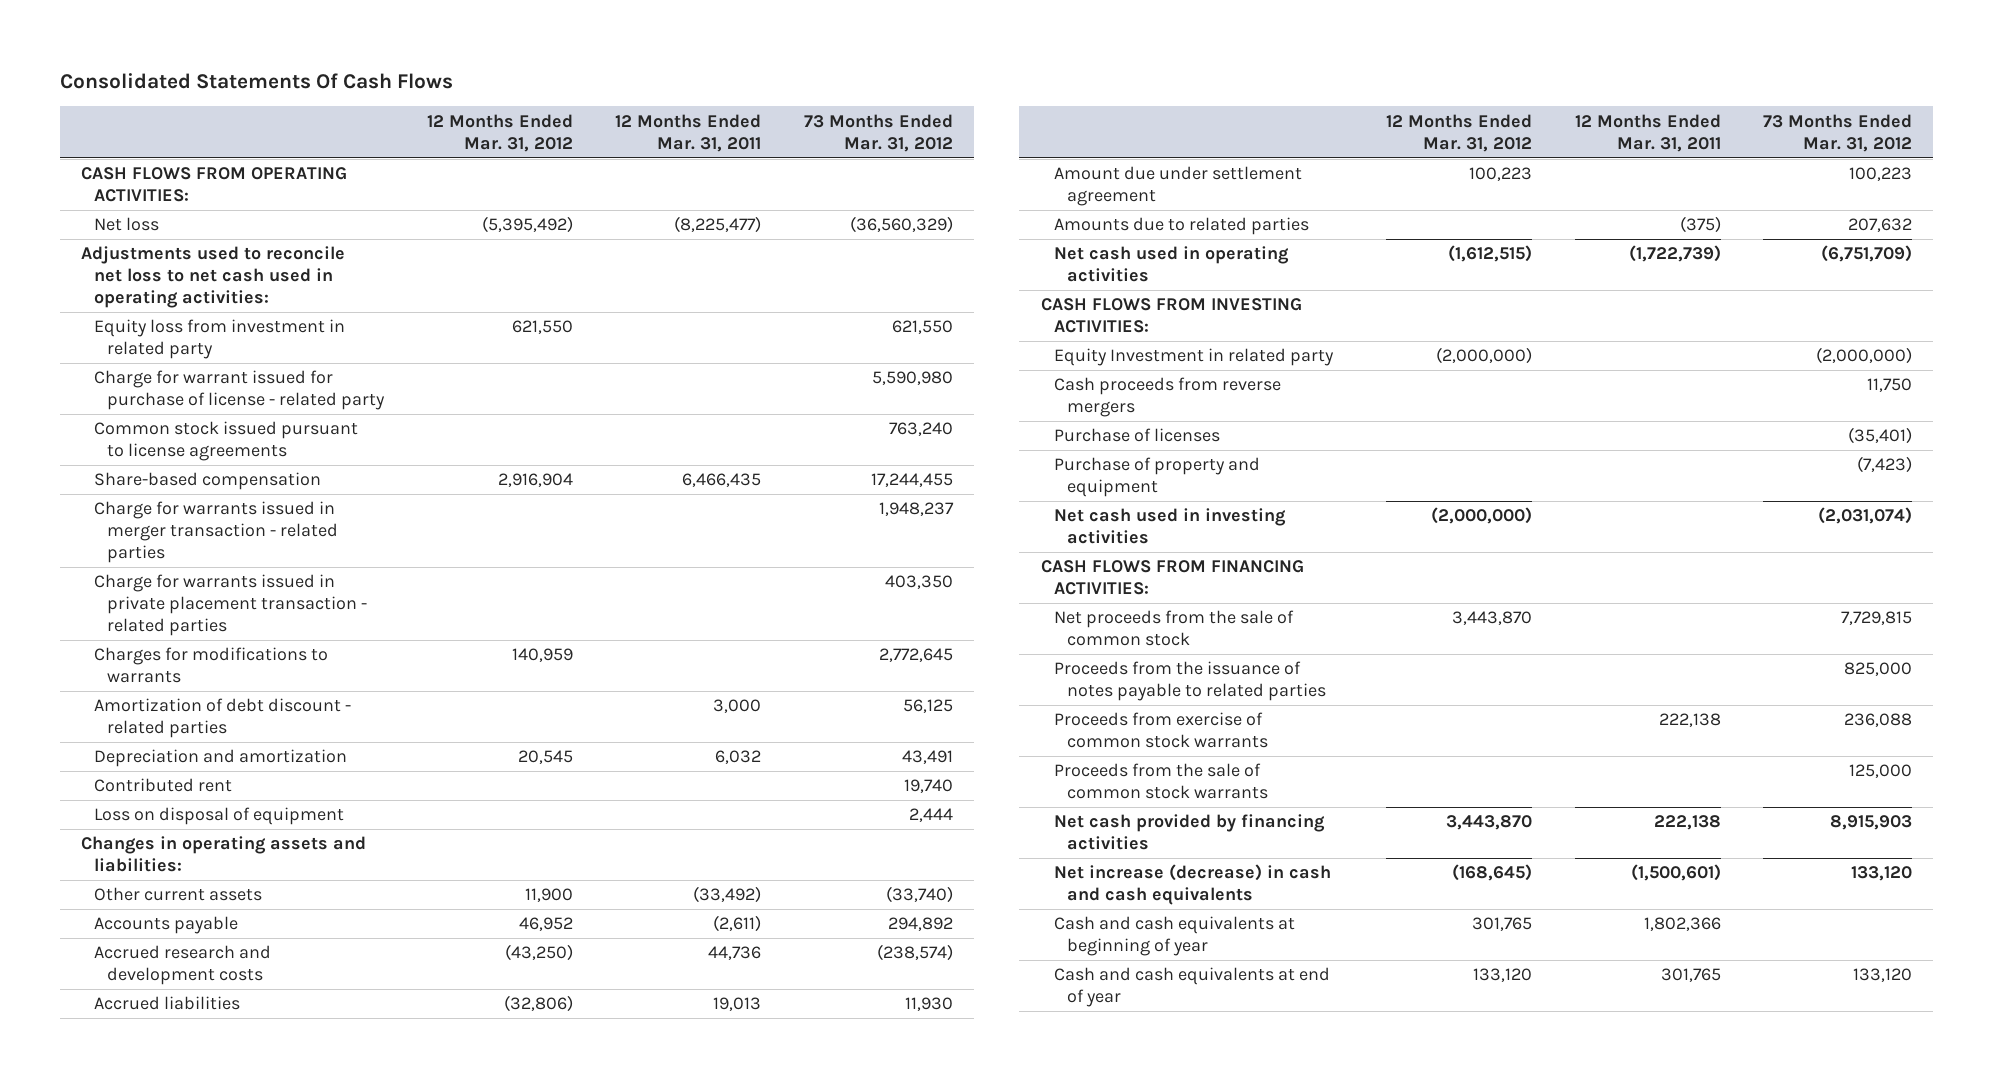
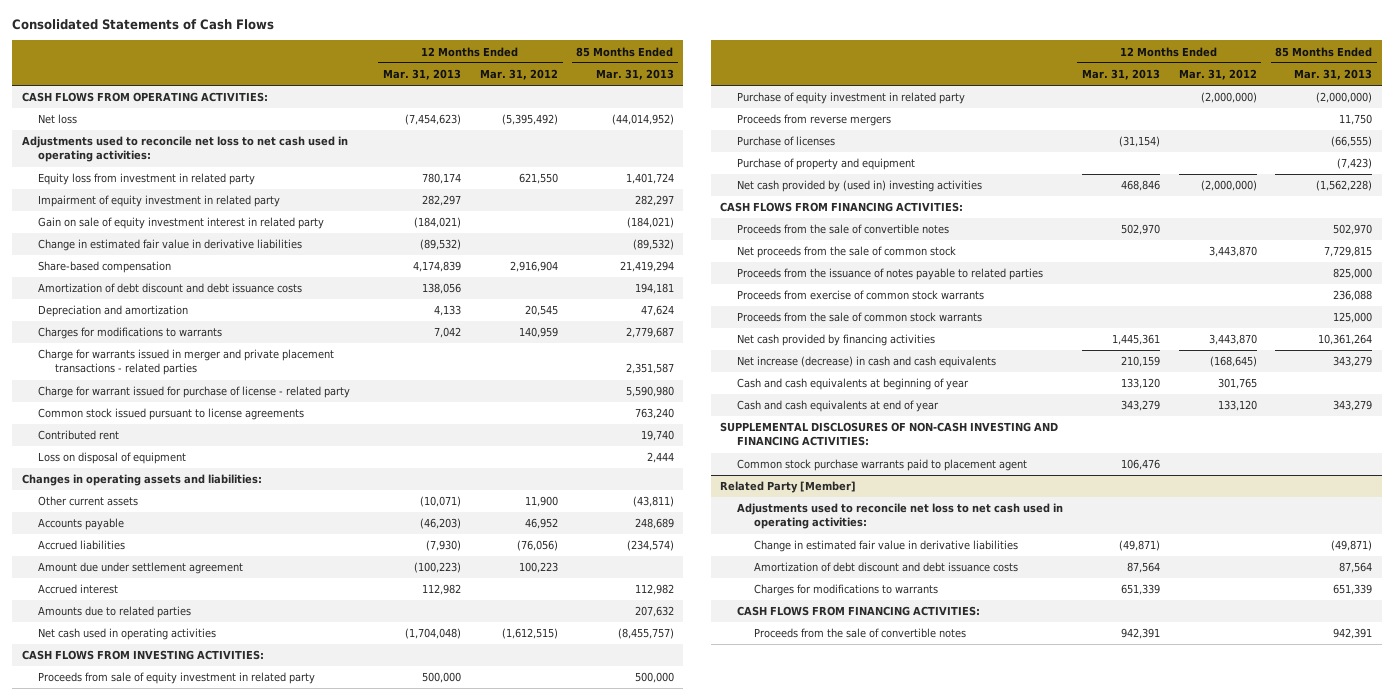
- Consolidated Statements Of Cash Flows
+ Consolidated Statements of Cash Flows
- | 12 Months Ended Mar. 31, 2012 | 12 Months Ended Mar. 31, 2011 | 73 Months Ended Mar. 31, 2012
+ | 12 Months Ended Mar. 31, 2013 | 12 Months Ended Mar. 31, 2012 | 85 Months Ended Mar. 31, 2013
+ Impairment of equity investment in related party | 282,297 | | 282,297
+ Gain on sale of equity investment interest in related party | (184,021) | | (184,021)
+ Change in estimated fair value in derivative liabilities | (89,532) | | (89,532)
- Charge for warrants issued in merger transaction - related parties | | | 1,948,237
- Charge for warrants issued in private placement transaction - related parties | | | 403,350
- Amortization of debt discount - related parties | | 3,000 | 56,125
+ Amortization of debt discount and debt issuance costs | 138,056 | | 194,181
moved down: Charges for modifications to warrants | 7,042 | 140,959 | 2,779,687
+ Charge for warrants issued in merger and private placement transactions - related parties | | | 2,351,587
moved down: Charge for warrant issued for purchase of license - related party | | | 5,590,980
moved down: Common stock issued pursuant to license agreements | | | 763,240
- Accrued research and development costs | (43,250) | 44,736 | (238,574)
- Accrued liabilities | (32,806) | 19,013 | 11,930
+ Accrued liabilities | (7,930) | (76,056) | (234,574)
+ Accrued interest | 112,982 | | 112,982
- Equity Investment in related party | (2,000,000) | | (2,000,000)
- Cash proceeds from reverse mergers | | | 11,750
+ Proceeds from sale of equity investment in related party | 500,000 | | 500,000
+ Purchase of equity investment in related party | | (2,000,000) | (2,000,000)
+ Proceeds from reverse mergers | | | 11,750
- Net cash used in investing activities | (2,000,000) | | (2,031,074)
+ Net cash provided by (used in) investing activities | 468,846 | (2,000,000) | (1,562,228)
+ Proceeds from the sale of convertible notes | 502,970 | | 502,970
+ SUPPLEMENTAL DISCLOSURES OF NON-CASH INVESTING AND FINANCING ACTIVITIES:
+ Common stock purchase warrants paid to placement agent | 106,476 | |
+ Related Party [Member]
+ Adjustments used to reconcile net loss to net cash used in operating activities:
+ Change in estimated fair value in derivative liabilities | (49,871) | | (49,871)
+ Amortization of debt discount and debt issuance costs | 87,564 | | 87,564
+ Charges for modifications to warrants | 651,339 | | 651,339
+ CASH FLOWS FROM FINANCING ACTIVITIES:
+ Proceeds from the sale of convertible notes | 942,391 | | 942,391

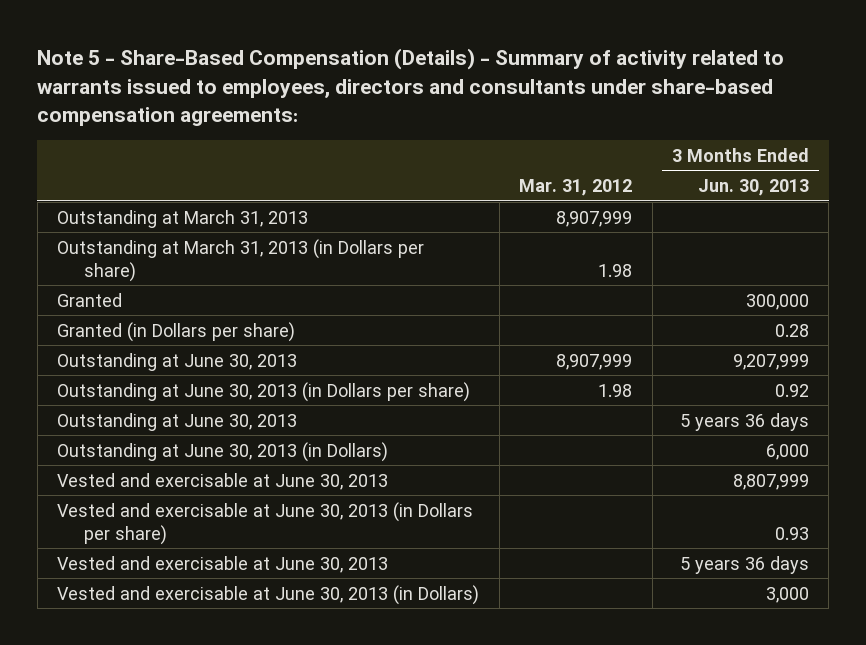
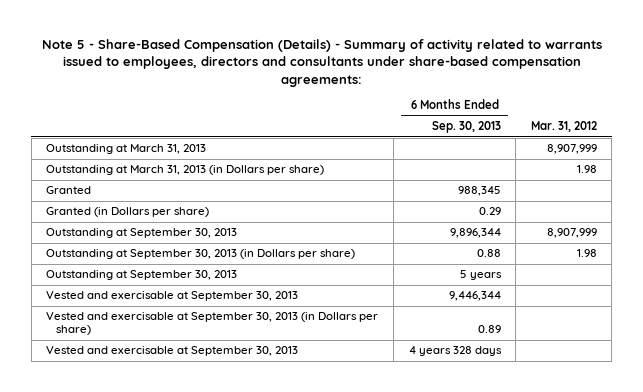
- | Mar. 31, 2012 | 3 Months Ended Jun. 30, 2013
+ | 6 Months Ended Sep. 30, 2013 | Mar. 31, 2012
- Outstanding at June 30, 2013 | 8,907,999 | 9,207,999
- Outstanding at June 30, 2013 (in Dollars per share) | 1.98 | 0.92
- Outstanding at June 30, 2013 | | 5 years 36 days
- Outstanding at June 30, 2013 (in Dollars) | | 6,000
- Vested and exercisable at June 30, 2013 | | 8,807,999
- Vested and exercisable at June 30, 2013 (in Dollars per share) | | 0.93
- Vested and exercisable at June 30, 2013 | | 5 years 36 days
- Vested and exercisable at June 30, 2013 (in Dollars) | | 3,000
+ Outstanding at September 30, 2013 | 9,896,344 | 8,907,999
+ Outstanding at September 30, 2013 (in Dollars per share) | 0.88 | 1.98
+ Outstanding at September 30, 2013 | 5 years |
+ Vested and exercisable at September 30, 2013 | 9,446,344 |
+ Vested and exercisable at September 30, 2013 (in Dollars per share) | 0.89 |
+ Vested and exercisable at September 30, 2013 | 4 years 328 days |

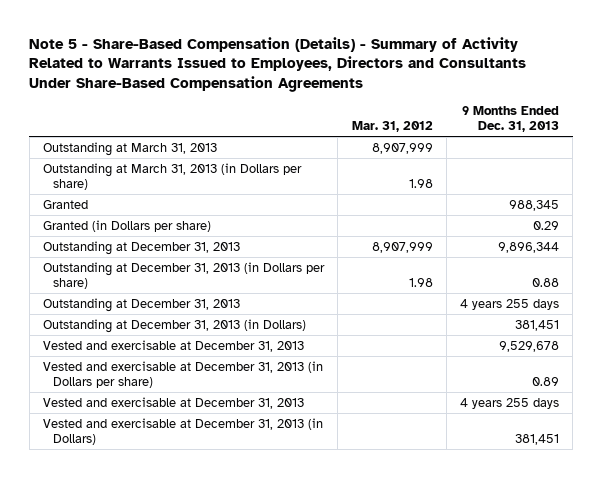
- Note 5 - Share-Based Compensation (Details) - Summary of activity related to warrants issued to employees, directors and consultants under share-based compensation agreements:
+ Note 5 - Share-Based Compensation (Details) - Summary of Activity Related to Warrants Issued to Employees, Directors and Consultants Under Share-Based Compensation Agreements
- | 6 Months Ended Sep. 30, 2013 | Mar. 31, 2012
+ | Mar. 31, 2012 | 9 Months Ended Dec. 31, 2013
- Outstanding at September 30, 2013 | 9,896,344 | 8,907,999
- Outstanding at September 30, 2013 (in Dollars per share) | 0.88 | 1.98
- Outstanding at September 30, 2013 | 5 years |
- Vested and exercisable at September 30, 2013 | 9,446,344 |
- Vested and exercisable at September 30, 2013 (in Dollars per share) | 0.89 |
- Vested and exercisable at September 30, 2013 | 4 years 328 days |
+ Outstanding at December 31, 2013 | 8,907,999 | 9,896,344
+ Outstanding at December 31, 2013 (in Dollars per share) | 1.98 | 0.88
+ Outstanding at December 31, 2013 | | 4 years 255 days
+ Outstanding at December 31, 2013 (in Dollars) | | 381,451
+ Vested and exercisable at December 31, 2013 | | 9,529,678
+ Vested and exercisable at December 31, 2013 (in Dollars per share) | | 0.89
+ Vested and exercisable at December 31, 2013 | | 4 years 255 days
+ Vested and exercisable at December 31, 2013 (in Dollars) | | 381,451

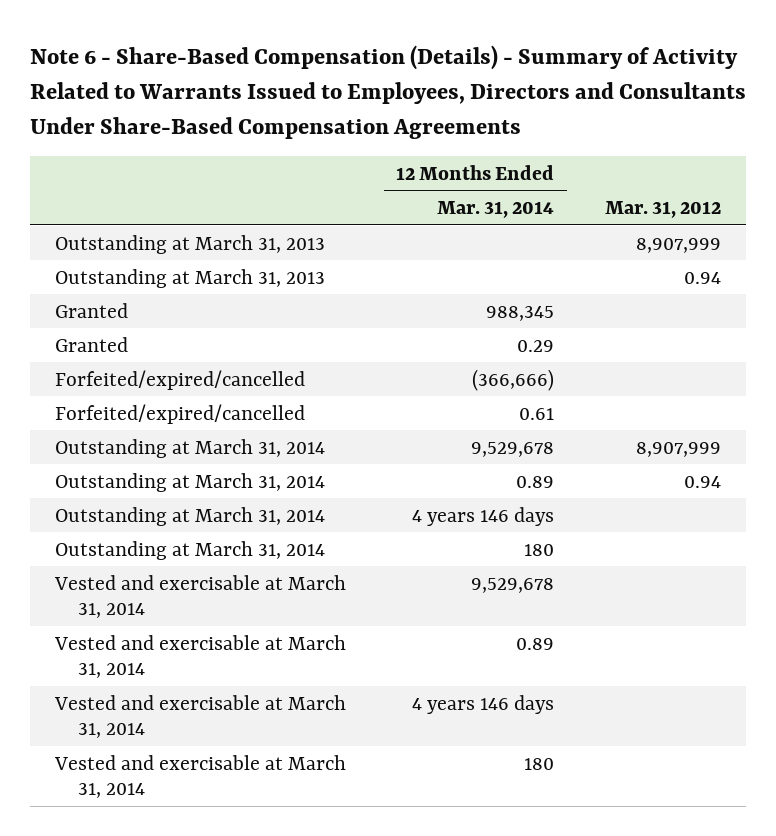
- Note 5 - Share-Based Compensation (Details) - Summary of Activity Related to Warrants Issued to Employees, Directors and Consultants Under Share-Based Compensation Agreements
+ Note 6 - Share-Based Compensation (Details) - Summary of Activity Related to Warrants Issued to Employees, Directors and Consultants Under Share-Based Compensation Agreements
- | Mar. 31, 2012 | 9 Months Ended Dec. 31, 2013
+ | 12 Months Ended Mar. 31, 2014 | Mar. 31, 2012
- Outstanding at March 31, 2013 (in Dollars per share) | 1.98 |
+ Outstanding at March 31, 2013 | | 0.94
- Granted (in Dollars per share) | | 0.29
- Outstanding at December 31, 2013 | 8,907,999 | 9,896,344
- Outstanding at December 31, 2013 (in Dollars per share) | 1.98 | 0.88
- Outstanding at December 31, 2013 | | 4 years 255 days
- Outstanding at December 31, 2013 (in Dollars) | | 381,451
- Vested and exercisable at December 31, 2013 | | 9,529,678
- Vested and exercisable at December 31, 2013 (in Dollars per share) | | 0.89
- Vested and exercisable at December 31, 2013 | | 4 years 255 days
- Vested and exercisable at December 31, 2013 (in Dollars) | | 381,451
+ Granted | 0.29 |
+ Forfeited/expired/cancelled | (366,666) |
+ Forfeited/expired/cancelled | 0.61 |
+ Outstanding at March 31, 2014 | 9,529,678 | 8,907,999
+ Outstanding at March 31, 2014 | 0.89 | 0.94
+ Outstanding at March 31, 2014 | 4 years 146 days |
+ Outstanding at March 31, 2014 | 180 |
+ Vested and exercisable at March 31, 2014 | 9,529,678 |
+ Vested and exercisable at March 31, 2014 | 0.89 |
+ Vested and exercisable at March 31, 2014 | 4 years 146 days |
+ Vested and exercisable at March 31, 2014 | 180 |

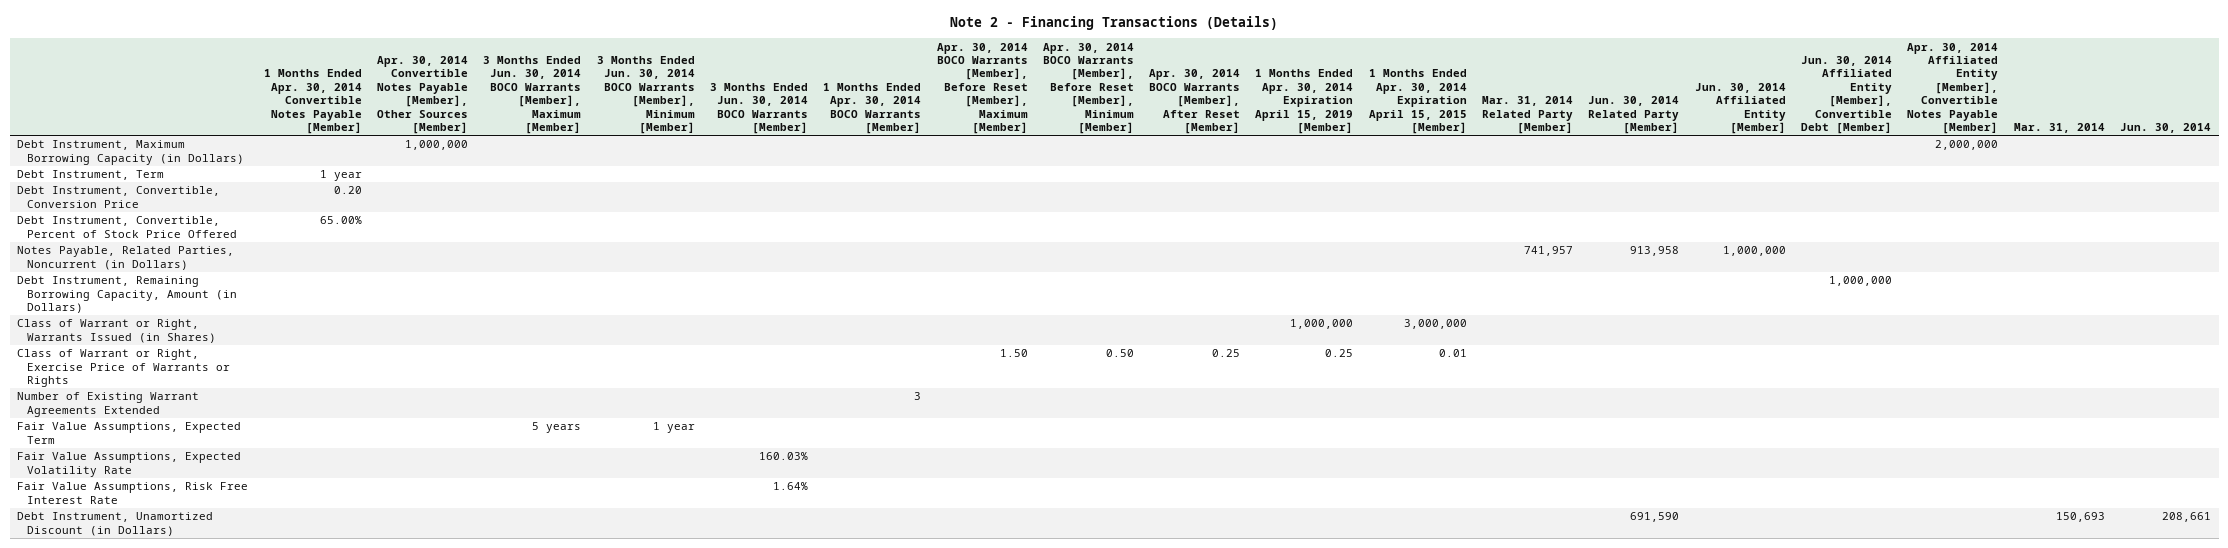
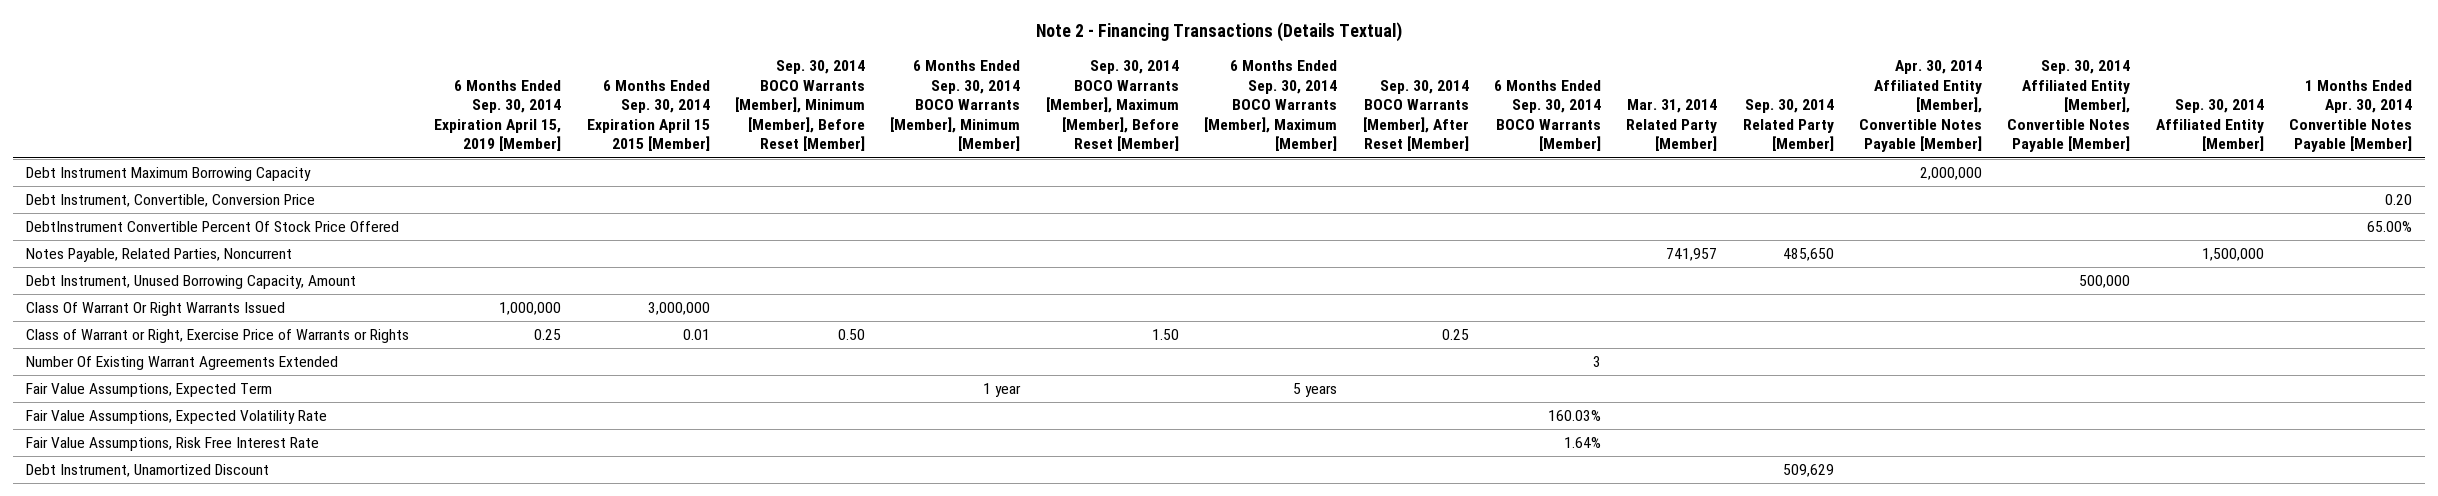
- Note 2 - Financing Transactions (Details)
+ Note 2 - Financing Transactions (Details Textual)
- | 1 Months Ended Apr. 30, 2014 Convertible Notes Payable [Member] | Apr. 30, 2014 Convertible Notes Payable [Member], Other Sources [Member] | 3 Months Ended Jun. 30, 2014 BOCO Warrants [Member], Maximum [Member] | 3 Months Ended Jun. 30, 2014 BOCO Warrants [Member], Minimum [Member] | 3 Months Ended Jun. 30, 2014 BOCO Warrants [Member] | 1 Months Ended Apr. 30, 2014 BOCO Warrants [Member] | Apr. 30, 2014 BOCO Warrants [Member], Before Reset [Member], Maximum [Member] | Apr. 30, 2014 BOCO Warrants [Member], Before Reset [Member], Minimum [Member] | Apr. 30, 2014 BOCO Warrants [Member], After Reset [Member] | 1 Months Ended Apr. 30, 2014 Expiration April 15, 2019 [Member] | 1 Months Ended Apr. 30, 2014 Expiration April 15, 2015 [Member] | Mar. 31, 2014 Related Party [Member] | Jun. 30, 2014 Related Party [Member] | Jun. 30, 2014 Affiliated Entity [Member] | Jun. 30, 2014 Affiliated Entity [Member], Convertible Debt [Member] | Apr. 30, 2014 Affiliated Entity [Member], Convertible Notes Payable [Member] | Mar. 31, 2014 | Jun. 30, 2014
+ | 6 Months Ended Sep. 30, 2014 Expiration April 15, 2019 [Member] | 6 Months Ended Sep. 30, 2014 Expiration April 15 2015 [Member] | Sep. 30, 2014 BOCO Warrants [Member], Minimum [Member], Before Reset [Member] | 6 Months Ended Sep. 30, 2014 BOCO Warrants [Member], Minimum [Member] | Sep. 30, 2014 BOCO Warrants [Member], Maximum [Member], Before Reset [Member] | 6 Months Ended Sep. 30, 2014 BOCO Warrants [Member], Maximum [Member] | Sep. 30, 2014 BOCO Warrants [Member], After Reset [Member] | 6 Months Ended Sep. 30, 2014 BOCO Warrants [Member] | Mar. 31, 2014 Related Party [Member] | Sep. 30, 2014 Related Party [Member] | Apr. 30, 2014 Affiliated Entity [Member], Convertible Notes Payable [Member] | Sep. 30, 2014 Affiliated Entity [Member], Convertible Notes Payable [Member] | Sep. 30, 2014 Affiliated Entity [Member] | 1 Months Ended Apr. 30, 2014 Convertible Notes Payable [Member]
- Debt Instrument, Maximum Borrowing Capacity (in Dollars) | | 1,000,000 | | | | | | | | | | | | | | 2,000,000 | |
- Debt Instrument, Term | 1 year | | | | | | | | | | | | | | | | |
+ Debt Instrument Maximum Borrowing Capacity | | | | | | | | | | | 2,000,000 | | |
- Debt Instrument, Convertible, Percent of Stock Price Offered | 65.00% | | | | | | | | | | | | | | | | |
- Notes Payable, Related Parties, Noncurrent (in Dollars) | | | | | | | | | | | | 741,957 | 913,958 | 1,000,000 | | | |
- Debt Instrument, Remaining Borrowing Capacity, Amount (in Dollars) | | | | | | | | | | | | | | | 1,000,000 | | |
- Class of Warrant or Right, Warrants Issued (in Shares) | | | | | | | | | | 1,000,000 | 3,000,000 | | | | | | |
+ DebtInstrument Convertible Percent Of Stock Price Offered | | | | | | | | | | | | | | 65.00%
+ Notes Payable, Related Parties, Noncurrent | | | | | | | | | 741,957 | 485,650 | | | 1,500,000 |
+ Debt Instrument, Unused Borrowing Capacity, Amount | | | | | | | | | | | | 500,000 | |
+ Class Of Warrant Or Right Warrants Issued | 1,000,000 | 3,000,000 | | | | | | | | | | | |
- Number of Existing Warrant Agreements Extended | | | | | | 3 | | | | | | | | | | | |
+ Number Of Existing Warrant Agreements Extended | | | | | | | | 3 | | | | | |
- Debt Instrument, Unamortized Discount (in Dollars) | | | | | | | | | | | | | 691,590 | | | | 150,693 | 208,661
+ Debt Instrument, Unamortized Discount | | | | | | | | | | 509,629 | | | |

